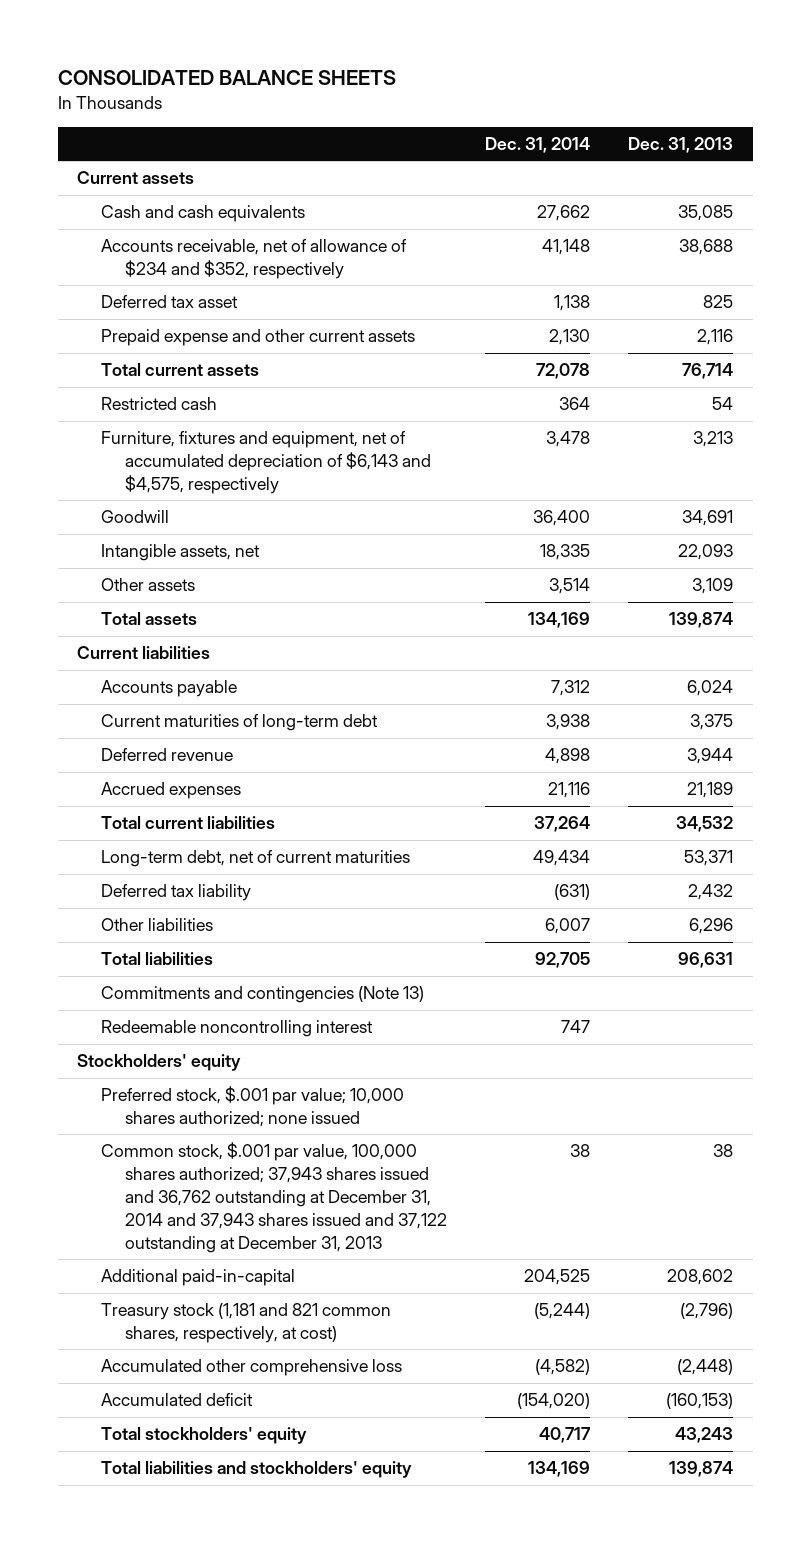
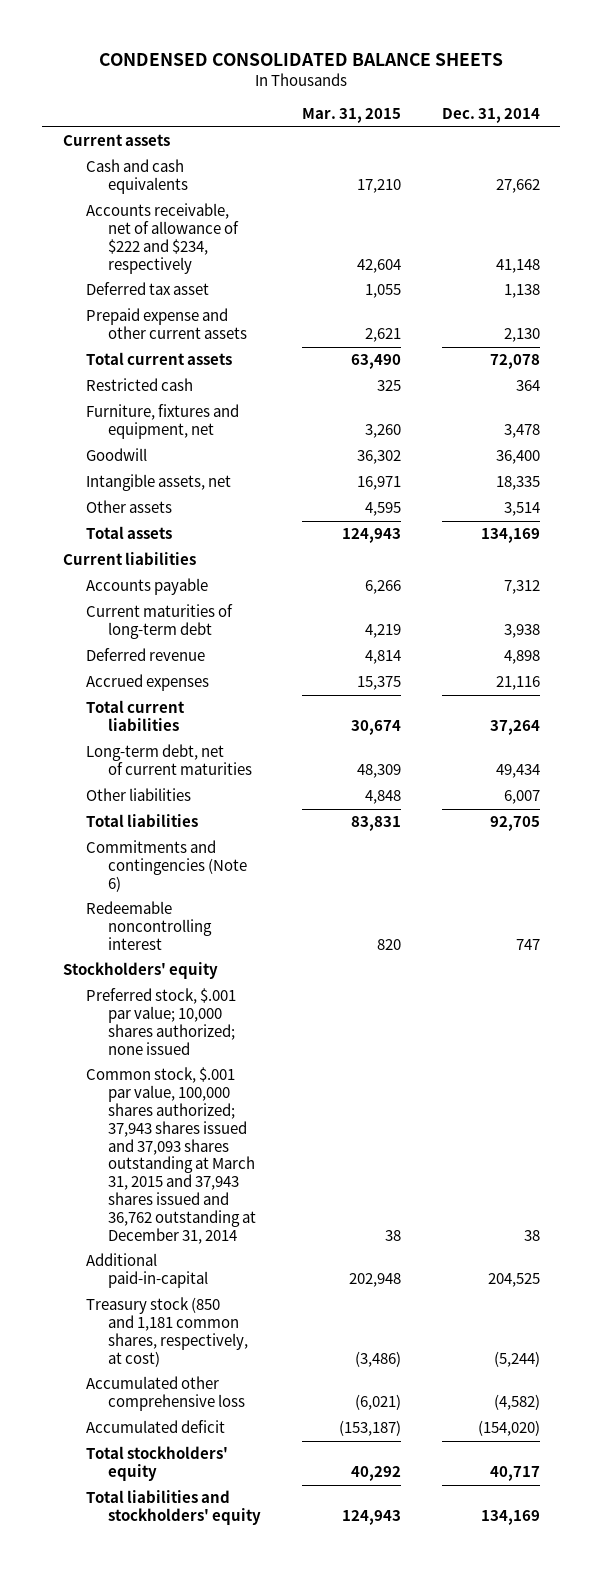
- CONSOLIDATED BALANCE SHEETS
+ CONDENSED CONSOLIDATED BALANCE SHEETS
- | Dec. 31, 2014 | Dec. 31, 2013
+ | Mar. 31, 2015 | Dec. 31, 2014
- Accounts receivable, net of allowance of $234 and $352, respectively | 41,148 | 38,688
+ Accounts receivable, net of allowance of $222 and $234, respectively | 42,604 | 41,148
- Furniture, fixtures and equipment, net of accumulated depreciation of $6,143 and $4,575, respectively | 3,478 | 3,213
+ Furniture, fixtures and equipment, net | 3,260 | 3,478
- Deferred tax liability | (631) | 2,432
- Commitments and contingencies (Note 13)
+ Commitments and contingencies (Note 6)
- Common stock, $.001 par value, 100,000 shares authorized; 37,943 shares issued and 36,762 outstanding at December 31, 2014 and 37,943 shares issued and 37,122 outstanding at December 31, 2013 | 38 | 38
+ Common stock, $.001 par value, 100,000 shares authorized; 37,943 shares issued and 37,093 shares outstanding at March 31, 2015 and 37,943 shares issued and 36,762 outstanding at December 31, 2014 | 38 | 38
- Treasury stock (1,181 and 821 common shares, respectively, at cost) | (5,244) | (2,796)
+ Treasury stock (850 and 1,181 common shares, respectively, at cost) | (3,486) | (5,244)

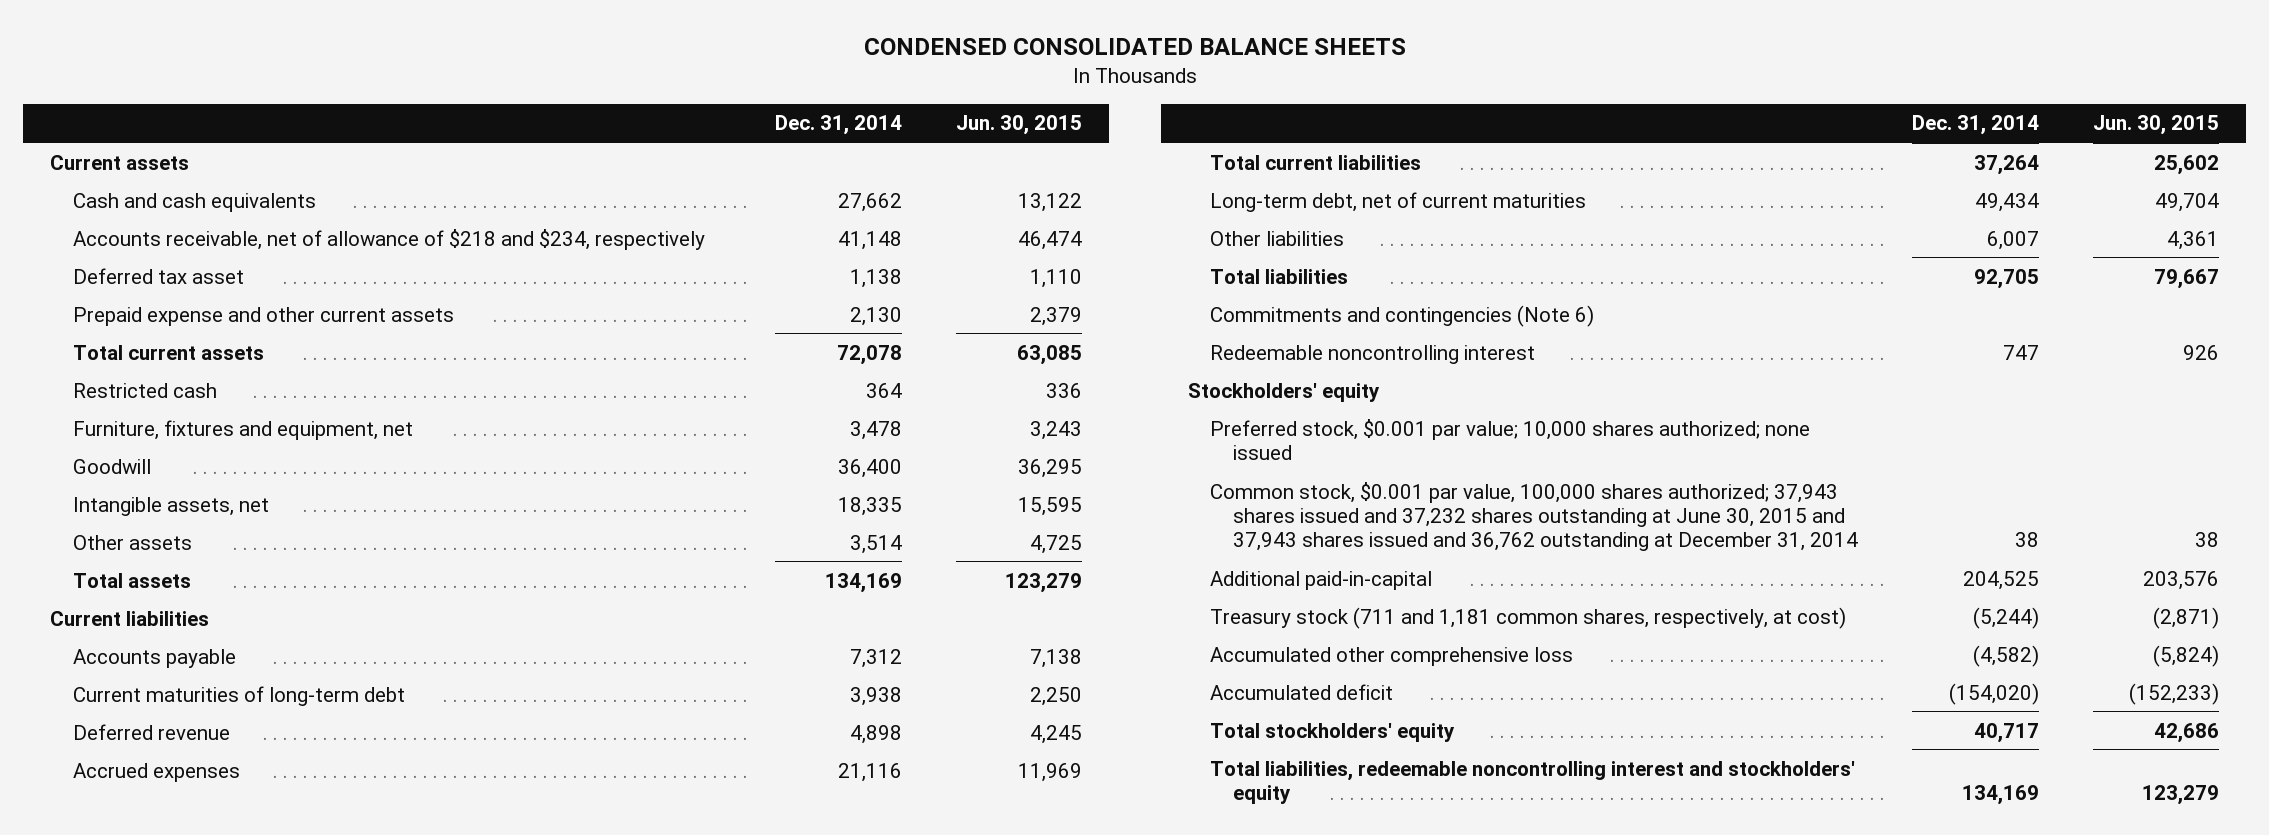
- | Mar. 31, 2015 | Dec. 31, 2014
+ | Dec. 31, 2014 | Jun. 30, 2015
- Accounts receivable, net of allowance of $222 and $234, respectively | 42,604 | 41,148
+ Accounts receivable, net of allowance of $218 and $234, respectively | 41,148 | 46,474
- Preferred stock, $.001 par value; 10,000 shares authorized; none issued
- Common stock, $.001 par value, 100,000 shares authorized; 37,943 shares issued and 37,093 shares outstanding at March 31, 2015 and 37,943 shares issued and 36,762 outstanding at December 31, 2014 | 38 | 38
+ Preferred stock, $0.001 par value; 10,000 shares authorized; none issued
+ Common stock, $0.001 par value, 100,000 shares authorized; 37,943 shares issued and 37,232 shares outstanding at June 30, 2015 and 37,943 shares issued and 36,762 outstanding at December 31, 2014 | 38 | 38
- Treasury stock (850 and 1,181 common shares, respectively, at cost) | (3,486) | (5,244)
+ Treasury stock (711 and 1,181 common shares, respectively, at cost) | (5,244) | (2,871)
- Total liabilities and stockholders' equity | 124,943 | 134,169
+ Total liabilities, redeemable noncontrolling interest and stockholders' equity | 134,169 | 123,279

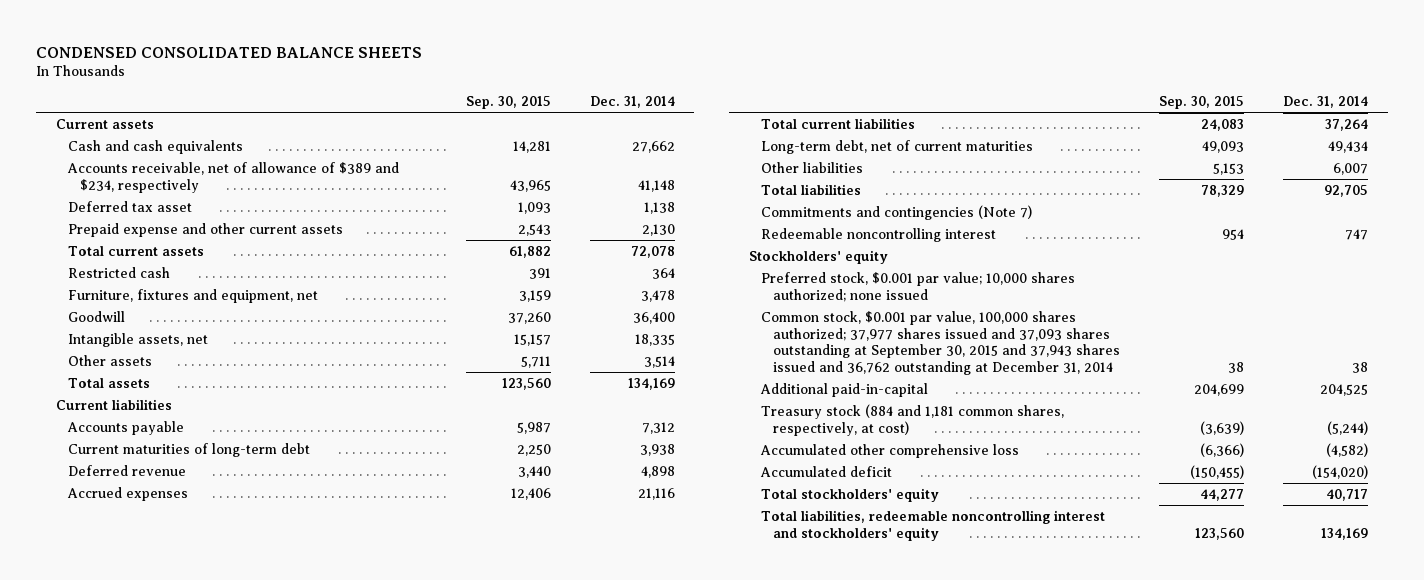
- | Dec. 31, 2014 | Jun. 30, 2015
+ | Sep. 30, 2015 | Dec. 31, 2014
- Accounts receivable, net of allowance of $218 and $234, respectively | 41,148 | 46,474
+ Accounts receivable, net of allowance of $389 and $234, respectively | 43,965 | 41,148
- Commitments and contingencies (Note 6)
+ Commitments and contingencies (Note 7)
- Common stock, $0.001 par value, 100,000 shares authorized; 37,943 shares issued and 37,232 shares outstanding at June 30, 2015 and 37,943 shares issued and 36,762 outstanding at December 31, 2014 | 38 | 38
+ Common stock, $0.001 par value, 100,000 shares authorized; 37,977 shares issued and 37,093 shares outstanding at September 30, 2015 and 37,943 shares issued and 36,762 outstanding at December 31, 2014 | 38 | 38
- Treasury stock (711 and 1,181 common shares, respectively, at cost) | (5,244) | (2,871)
+ Treasury stock (884 and 1,181 common shares, respectively, at cost) | (3,639) | (5,244)

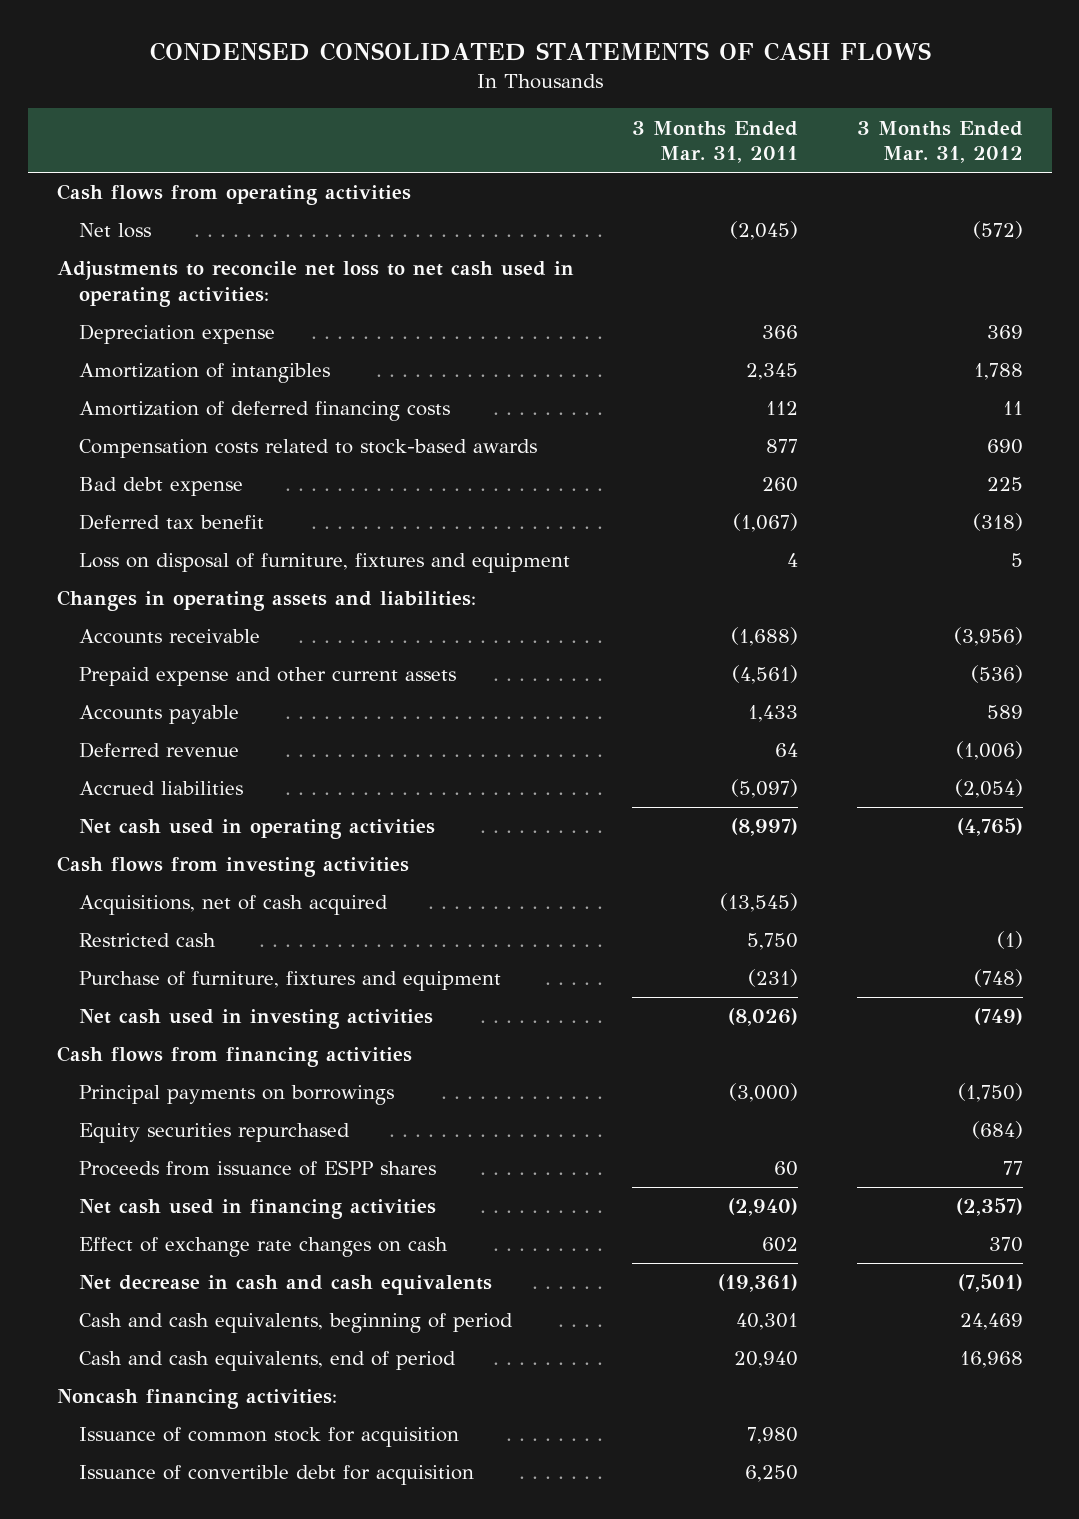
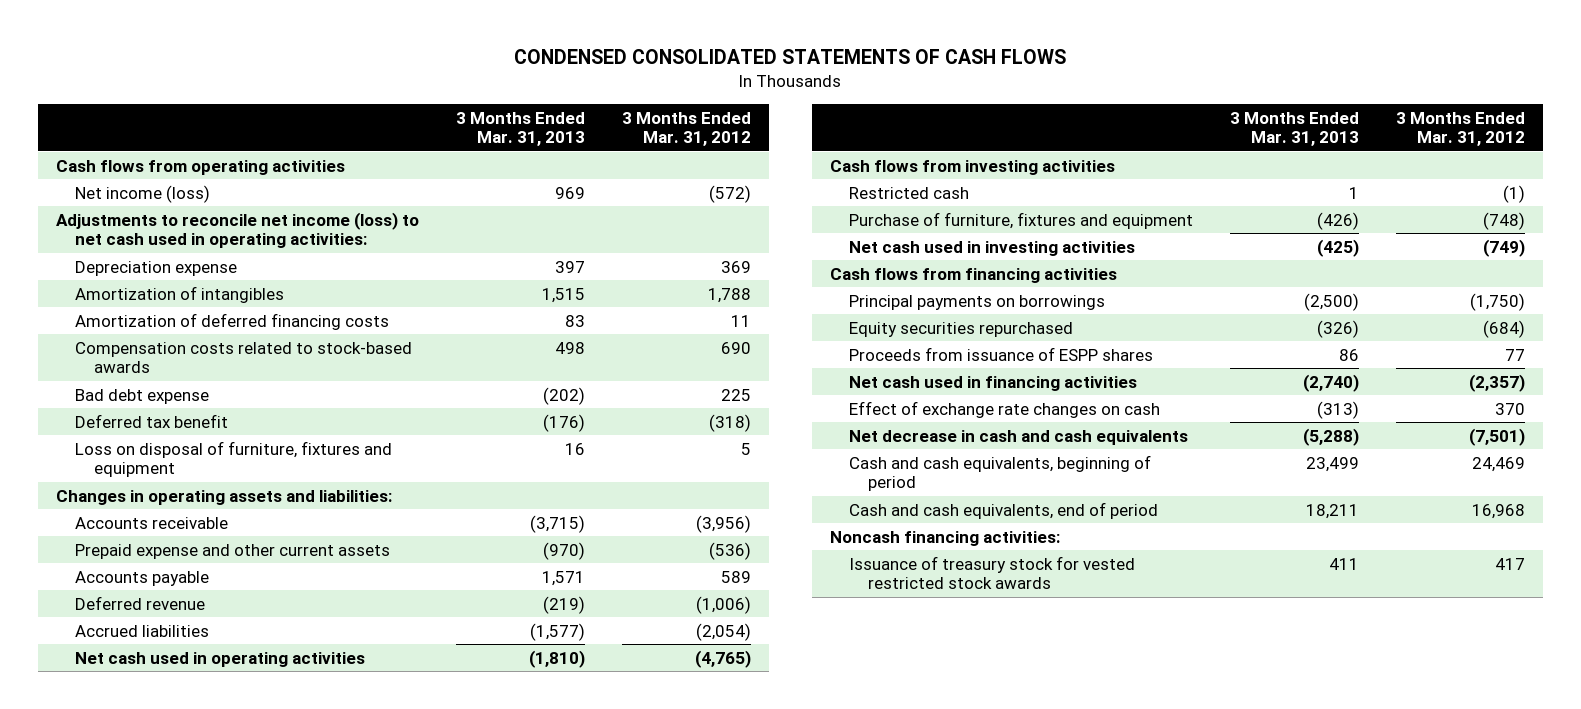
- | 3 Months Ended Mar. 31, 2011 | 3 Months Ended Mar. 31, 2012
+ | 3 Months Ended Mar. 31, 2013 | 3 Months Ended Mar. 31, 2012
- Net loss | (2,045) | (572)
- Adjustments to reconcile net loss to net cash used in operating activities:
+ Net income (loss) | 969 | (572)
+ Adjustments to reconcile net income (loss) to net cash used in operating activities:
- Acquisitions, net of cash acquired | (13,545) |
- Issuance of common stock for acquisition | 7,980 |
- Issuance of convertible debt for acquisition | 6,250 |
+ Issuance of treasury stock for vested restricted stock awards | 411 | 417

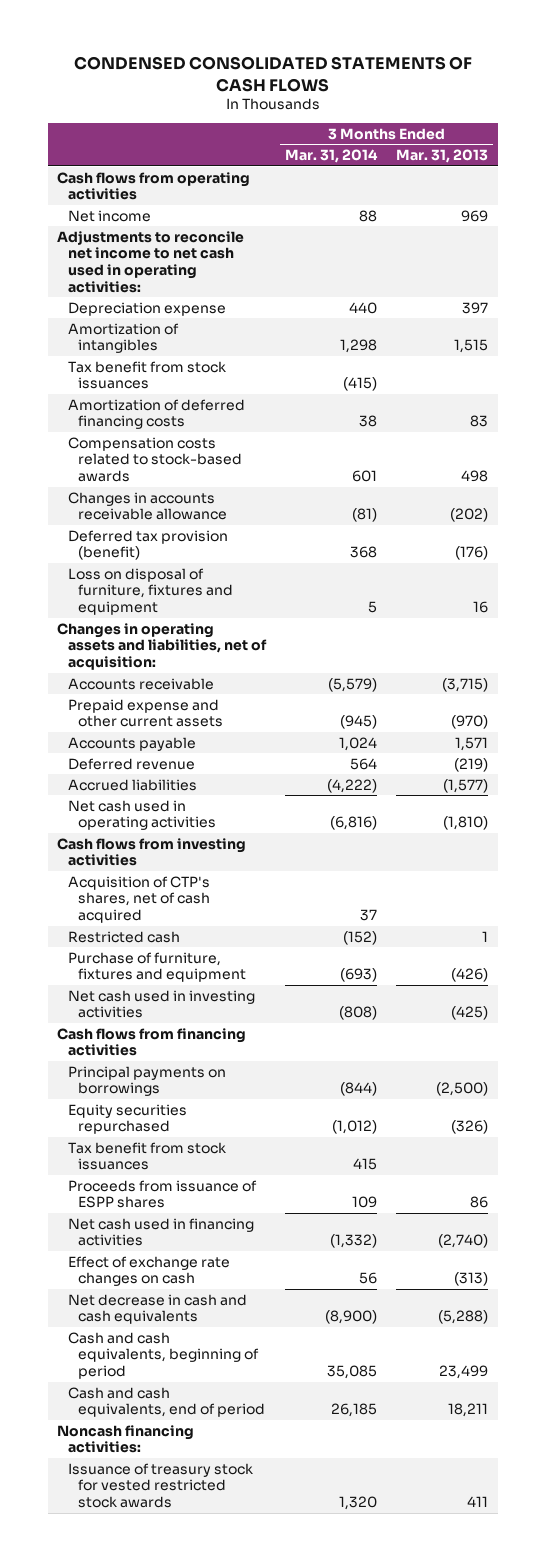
- | 3 Months Ended Mar. 31, 2013 | 3 Months Ended Mar. 31, 2012
+ | 3 Months Ended Mar. 31, 2014 | 3 Months Ended Mar. 31, 2013
- Net income (loss) | 969 | (572)
- Adjustments to reconcile net income (loss) to net cash used in operating activities:
+ Net income | 88 | 969
+ Adjustments to reconcile net income to net cash used in operating activities:
+ Tax benefit from stock issuances | (415) |
- Bad debt expense | (202) | 225
- Deferred tax benefit | (176) | (318)
+ Changes in accounts receivable allowance | (81) | (202)
+ Deferred tax provision (benefit) | 368 | (176)
- Changes in operating assets and liabilities:
+ Changes in operating assets and liabilities, net of acquisition:
+ Acquisition of CTP's shares, net of cash acquired | 37 |
+ Tax benefit from stock issuances | 415 |

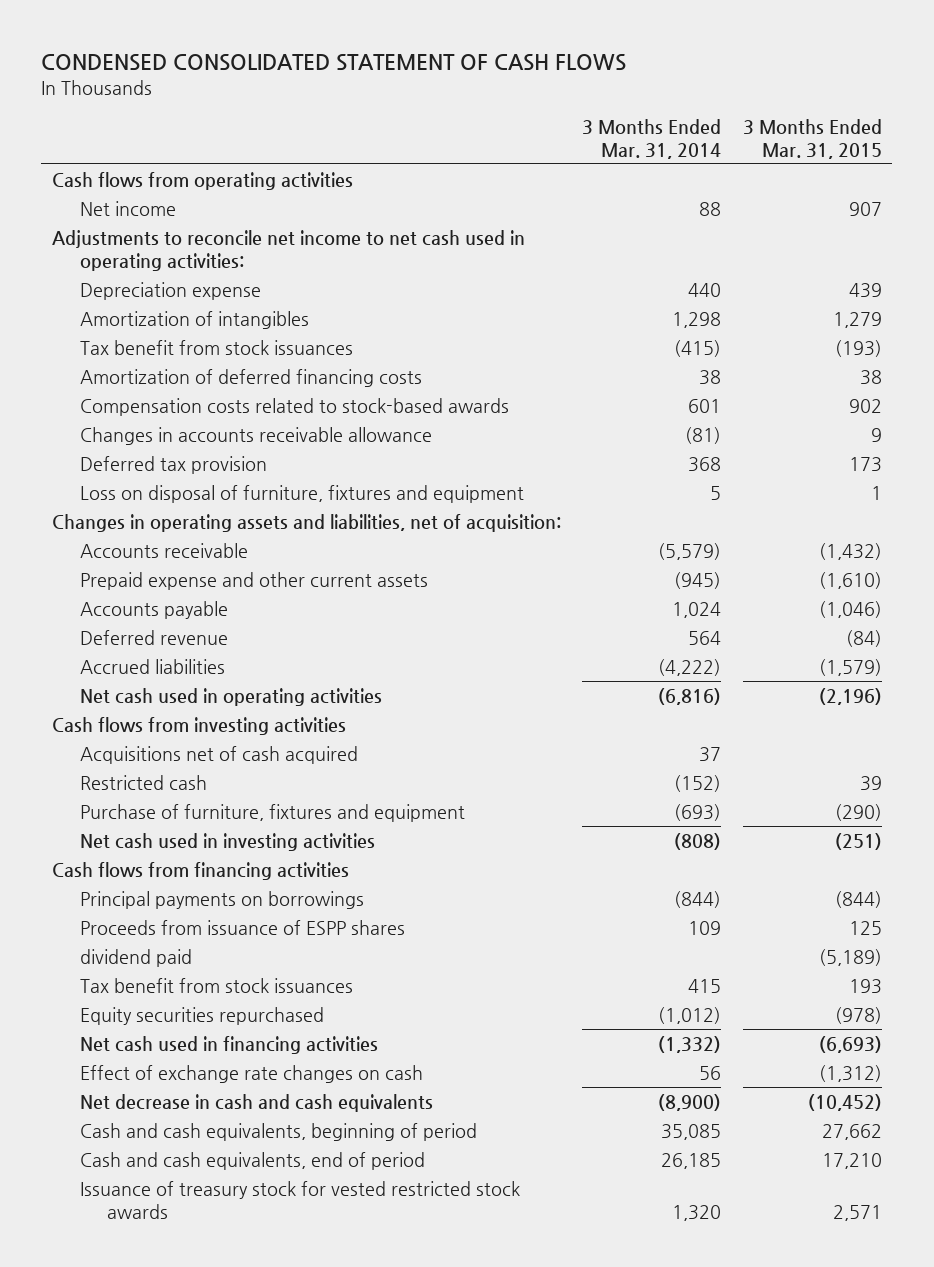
- CONDENSED CONSOLIDATED STATEMENTS OF CASH FLOWS
+ CONDENSED CONSOLIDATED STATEMENT OF CASH FLOWS
- | 3 Months Ended Mar. 31, 2014 | 3 Months Ended Mar. 31, 2013
+ | 3 Months Ended Mar. 31, 2014 | 3 Months Ended Mar. 31, 2015
- Deferred tax provision (benefit) | 368 | (176)
+ Deferred tax provision | 368 | 173
- Acquisition of CTP's shares, net of cash acquired | 37 |
+ Acquisitions net of cash acquired | 37 |
+ dividend paid | | (5,189)
moved down: Tax benefit from stock issuances | 415 | 193
moved down: Equity securities repurchased | (1,012) | (978)
- Noncash financing activities:

